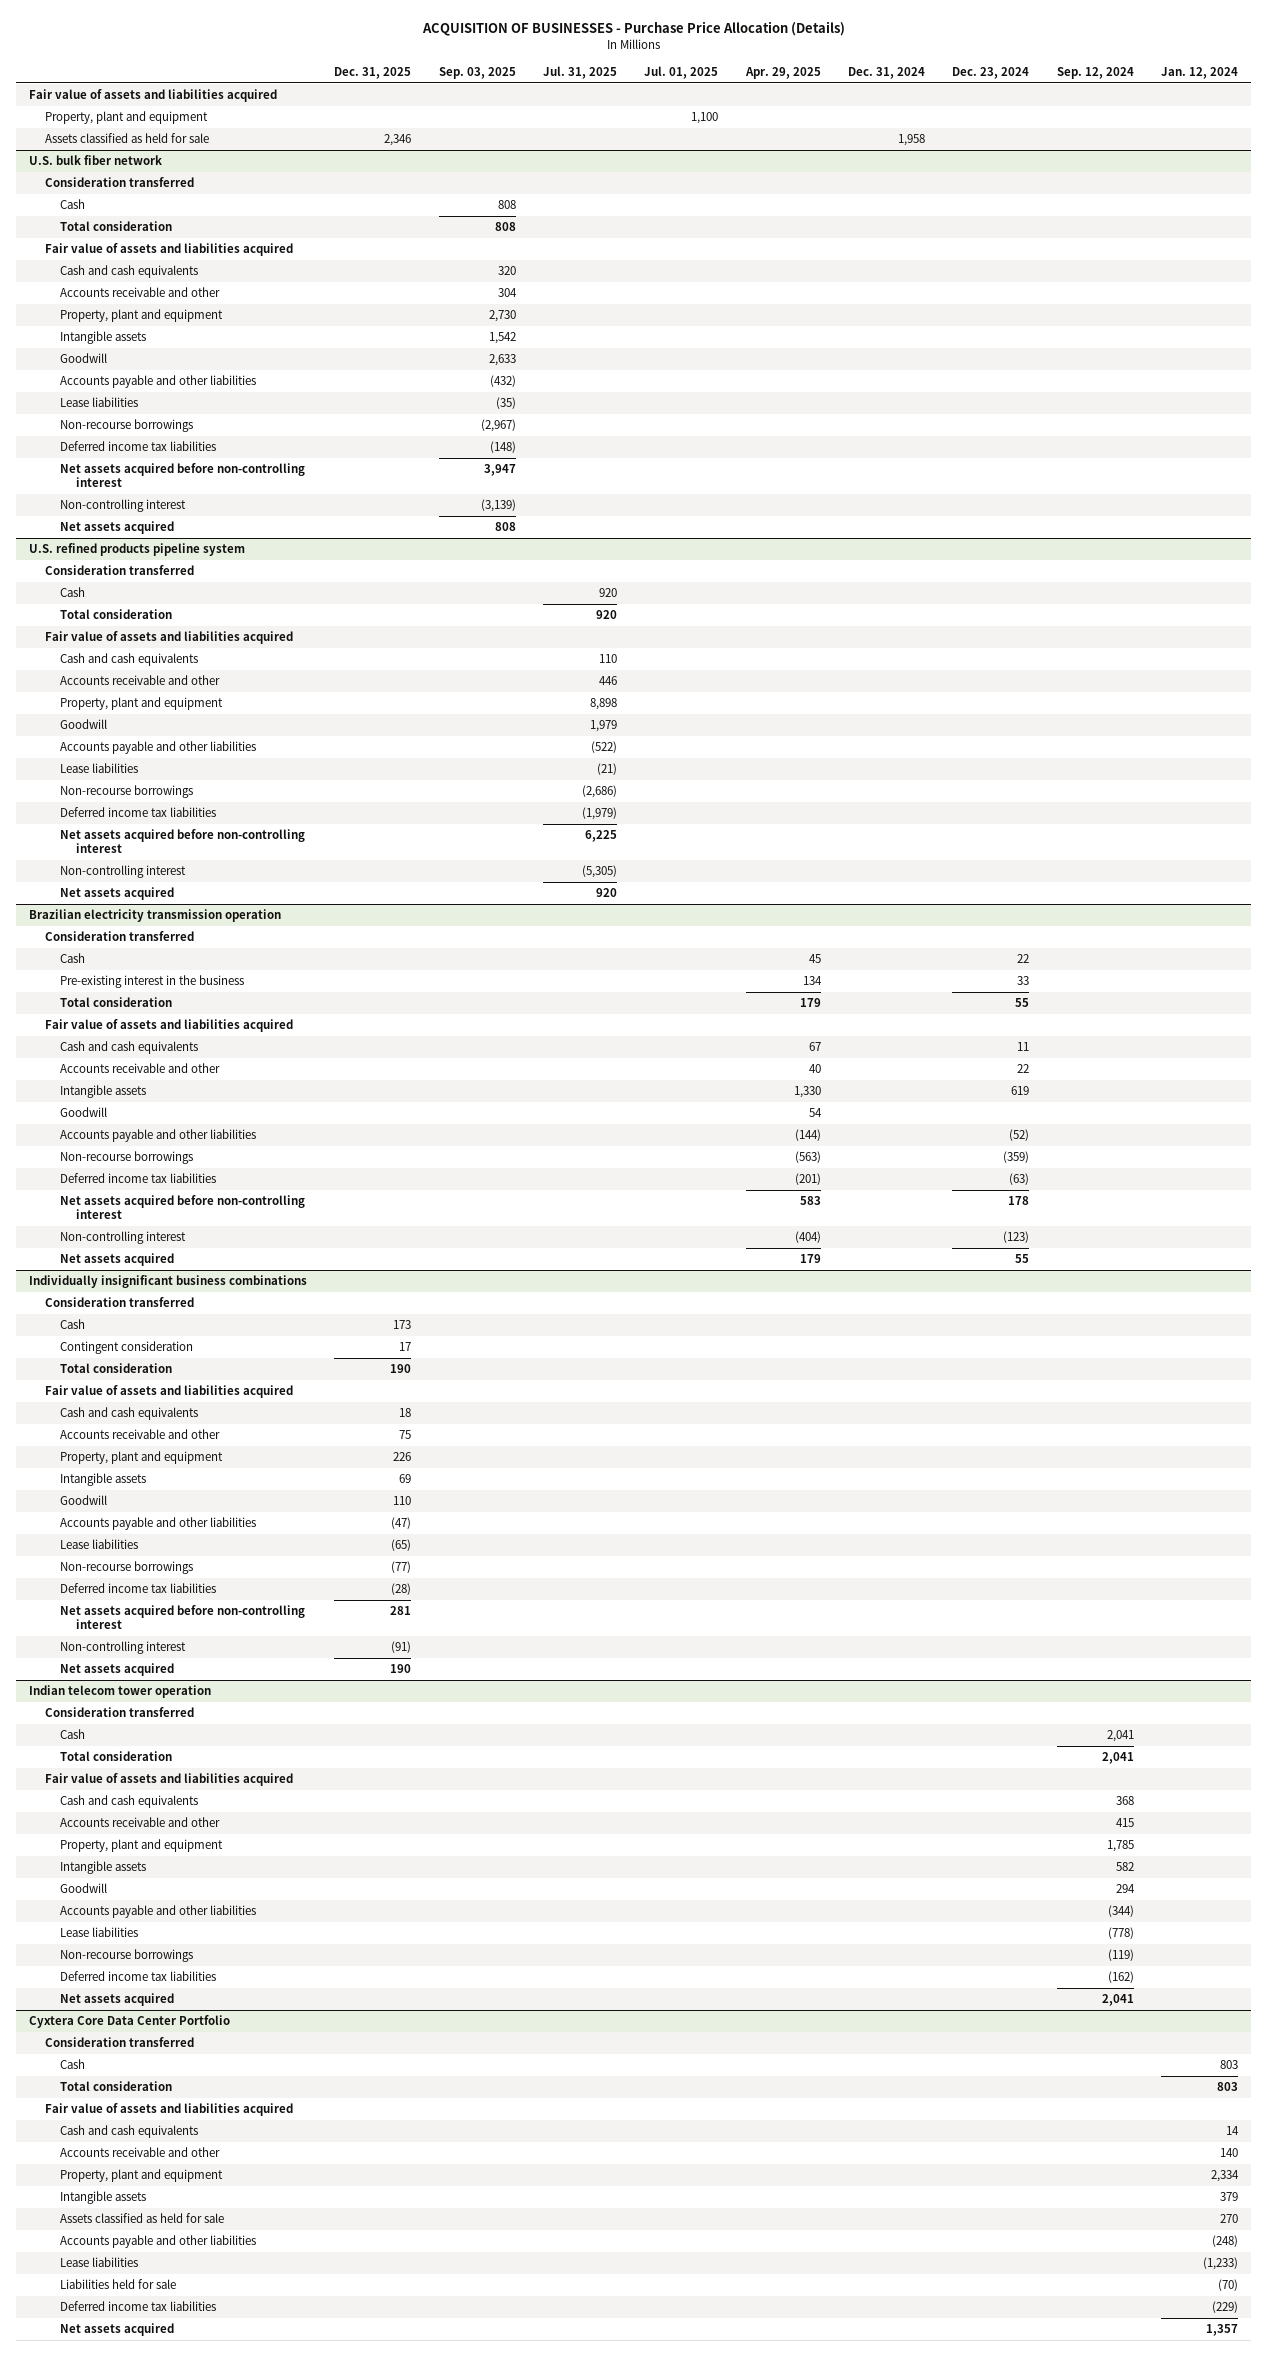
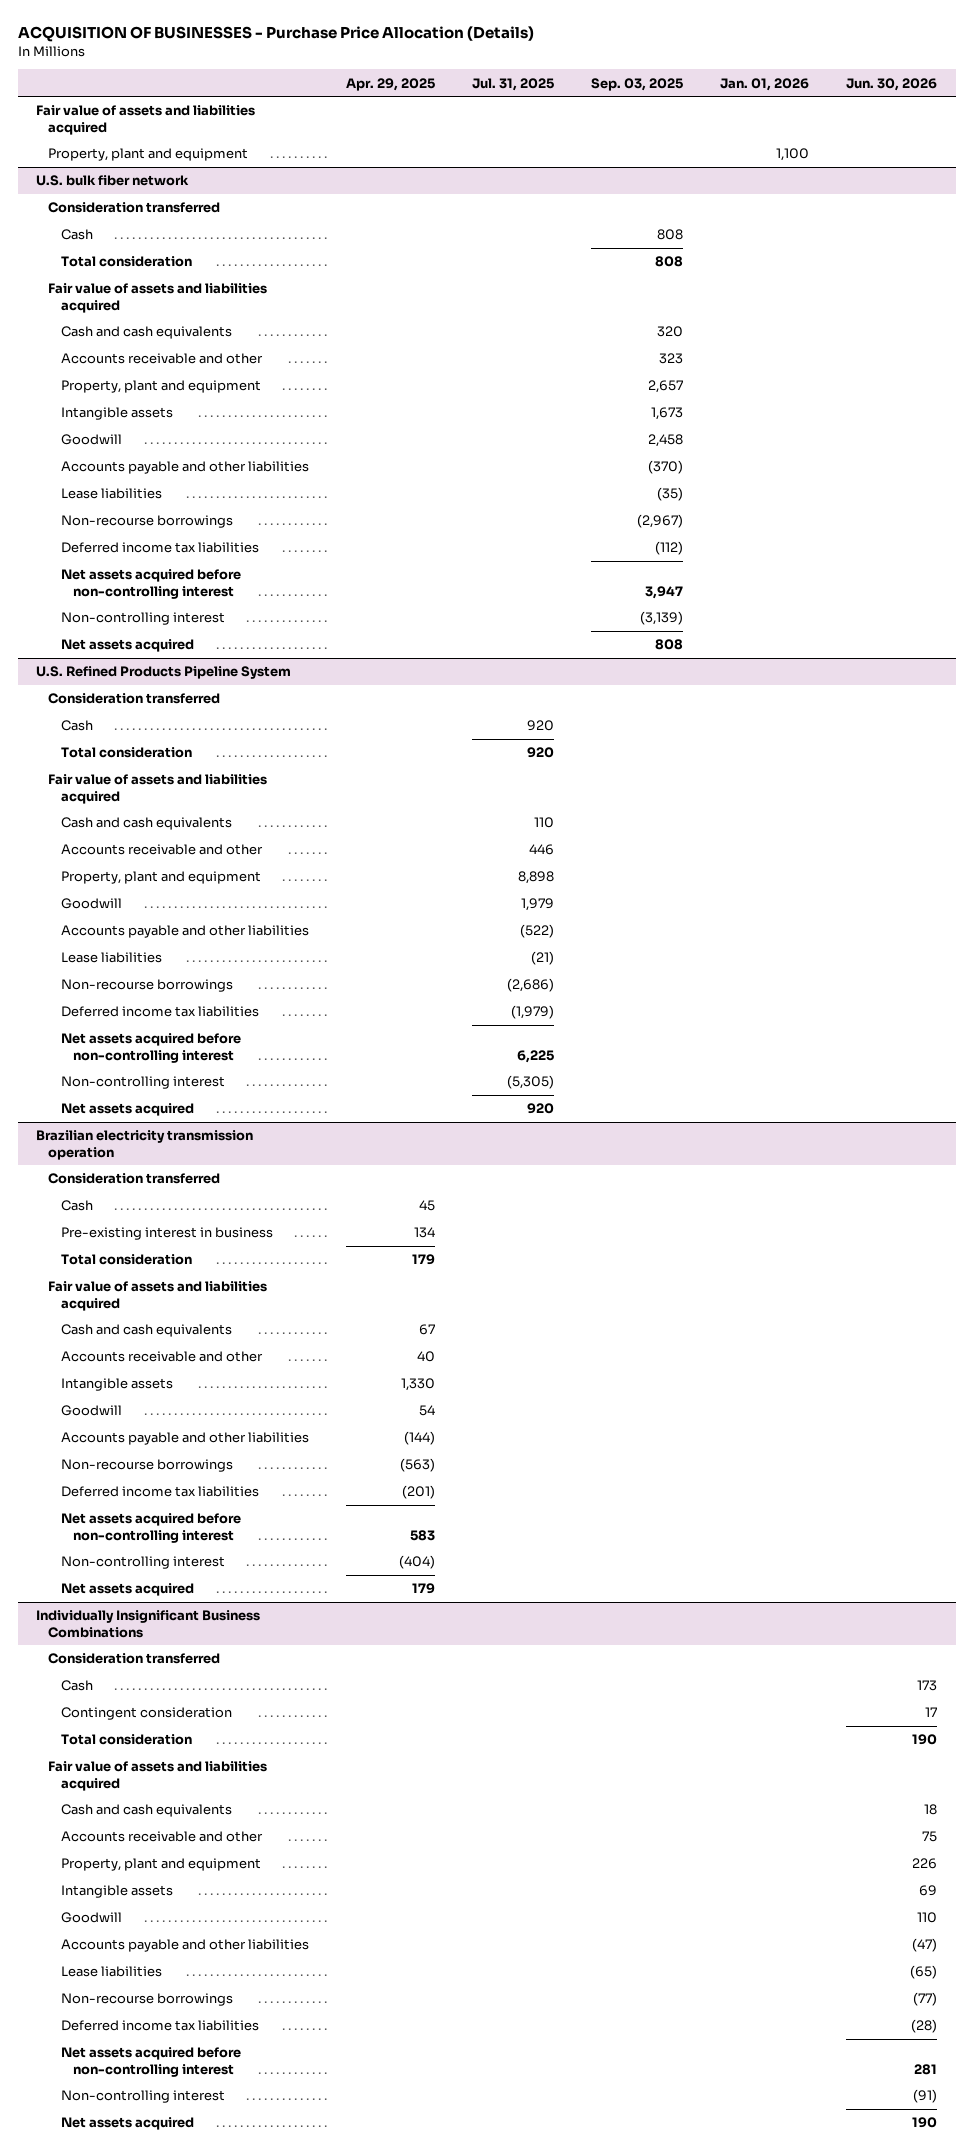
- | Dec. 31, 2025 | Sep. 03, 2025 | Jul. 31, 2025 | Jul. 01, 2025 | Apr. 29, 2025 | Dec. 31, 2024 | Dec. 23, 2024 | Sep. 12, 2024 | Jan. 12, 2024
+ | Apr. 29, 2025 | Jul. 31, 2025 | Sep. 03, 2025 | Jan. 01, 2026 | Jun. 30, 2026
- Assets classified as held for sale | 2,346 | | | | | 1,958 | | |
@ U.S. bulk fiber network
- Accounts receivable and other | | 304 | | | | | | |
- Property, plant and equipment | | 2,730 | | | | | | |
- Intangible assets | | 1,542 | | | | | | |
- Goodwill | | 2,633 | | | | | | |
- Accounts payable and other liabilities | | (432) | | | | | | |
+ Accounts receivable and other | | | 323 | |
+ Property, plant and equipment | | | 2,657 | |
+ Intangible assets | | | 1,673 | |
+ Goodwill | | | 2,458 | |
+ Accounts payable and other liabilities | | | (370) | |
- Deferred income tax liabilities | | (148) | | | | | | |
+ Deferred income tax liabilities | | | (112) | |
- U.S. refined products pipeline system
+ U.S. Refined Products Pipeline System
@ Brazilian electricity transmission operation
- Pre-existing interest in the business | | | | | 134 | | 33 | |
+ Pre-existing interest in business | 134 | | | |
- Individually insignificant business combinations
+ Individually Insignificant Business Combinations
- Indian telecom tower operation
- Consideration transferred
- Cash | | | | | | | | 2,041 |
- Total consideration | | | | | | | | 2,041 |
- Fair value of assets and liabilities acquired
- Cash and cash equivalents | | | | | | | | 368 |
- Accounts receivable and other | | | | | | | | 415 |
- Property, plant and equipment | | | | | | | | 1,785 |
- Intangible assets | | | | | | | | 582 |
- Goodwill | | | | | | | | 294 |
- Accounts payable and other liabilities | | | | | | | | (344) |
- Lease liabilities | | | | | | | | (778) |
- Non-recourse borrowings | | | | | | | | (119) |
- Deferred income tax liabilities | | | | | | | | (162) |
- Net assets acquired | | | | | | | | 2,041 |
- Cyxtera Core Data Center Portfolio
- Consideration transferred
- Cash | | | | | | | | | 803
- Total consideration | | | | | | | | | 803
- Fair value of assets and liabilities acquired
- Cash and cash equivalents | | | | | | | | | 14
- Accounts receivable and other | | | | | | | | | 140
- Property, plant and equipment | | | | | | | | | 2,334
- Intangible assets | | | | | | | | | 379
- Assets classified as held for sale | | | | | | | | | 270
- Accounts payable and other liabilities | | | | | | | | | (248)
- Lease liabilities | | | | | | | | | (1,233)
- Liabilities held for sale | | | | | | | | | (70)
- Deferred income tax liabilities | | | | | | | | | (229)
- Net assets acquired | | | | | | | | | 1,357

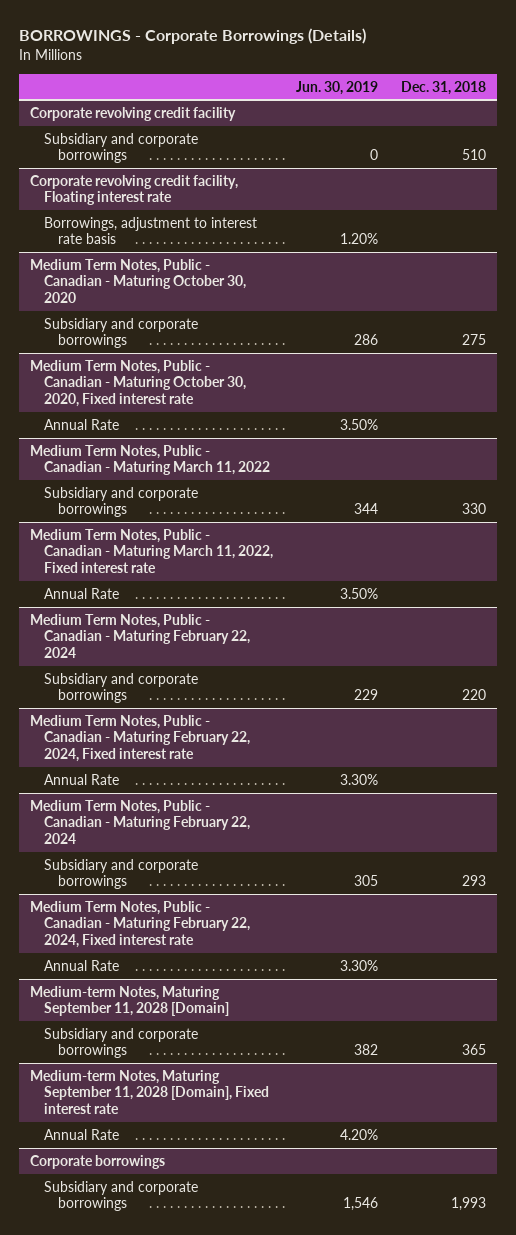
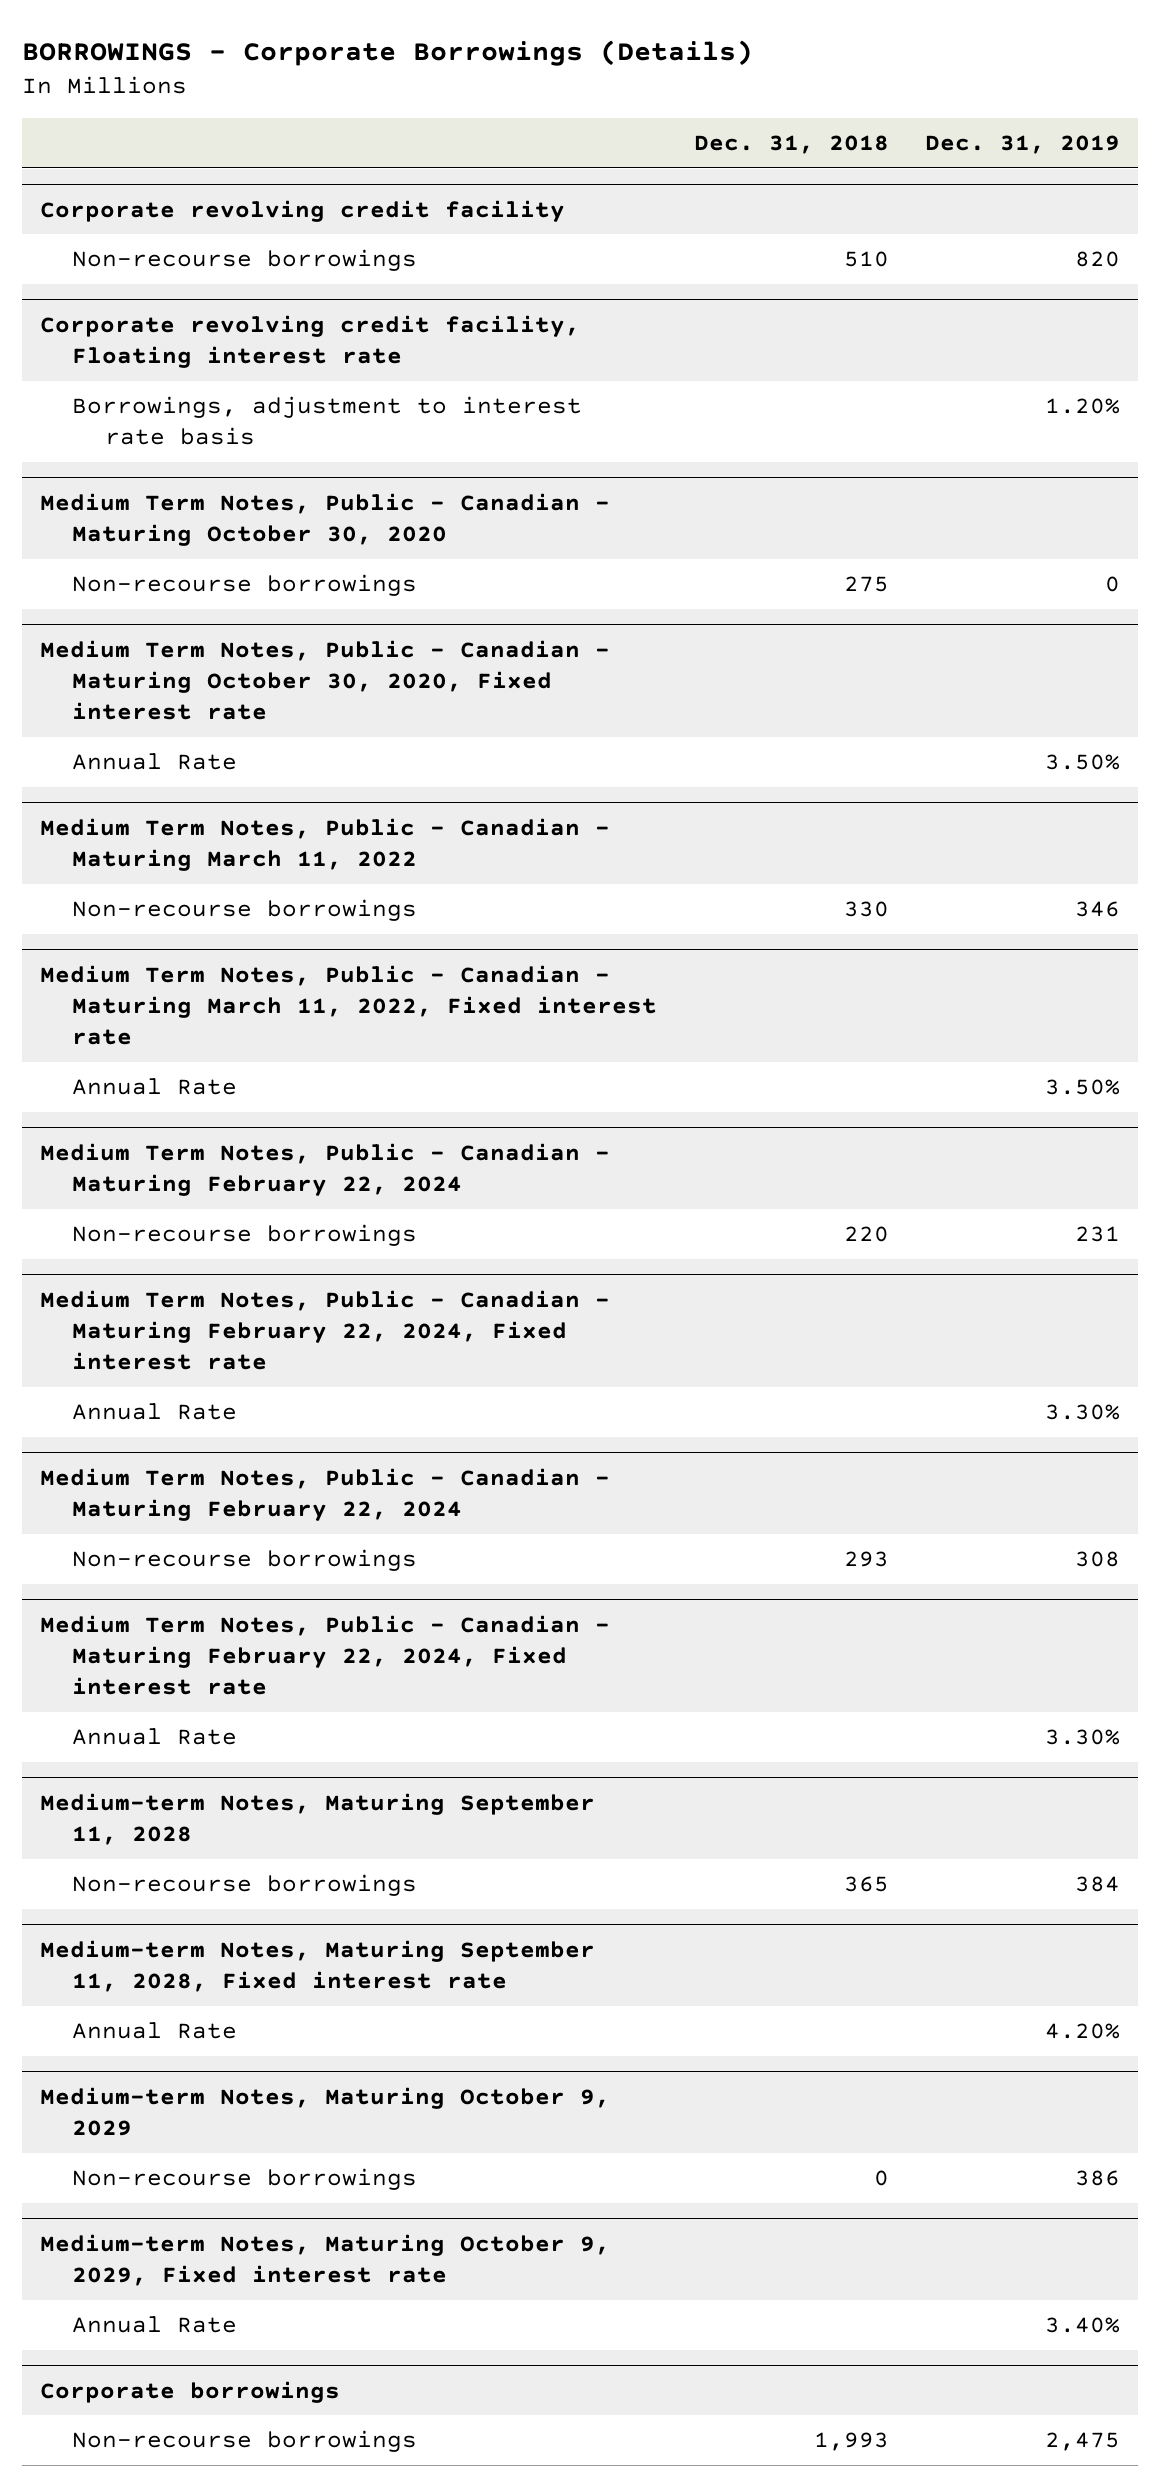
- | Jun. 30, 2019 | Dec. 31, 2018
+ | Dec. 31, 2018 | Dec. 31, 2019
@ Corporate revolving credit facility
- Subsidiary and corporate borrowings | 0 | 510
+ Non-recourse borrowings | 510 | 820
@ Medium Term Notes, Public - Canadian - Maturing October 30, 2020
- Subsidiary and corporate borrowings | 286 | 275
+ Non-recourse borrowings | 275 | 0
@ Medium Term Notes, Public - Canadian - Maturing March 11, 2022
- Subsidiary and corporate borrowings | 344 | 330
+ Non-recourse borrowings | 330 | 346
@ Medium Term Notes, Public - Canadian - Maturing February 22, 2024
- Subsidiary and corporate borrowings | 229 | 220
+ Non-recourse borrowings | 220 | 231
- Subsidiary and corporate borrowings | 305 | 293
+ Non-recourse borrowings | 293 | 308
- Medium-term Notes, Maturing September 11, 2028 [Domain]
- Subsidiary and corporate borrowings | 382 | 365
- Medium-term Notes, Maturing September 11, 2028 [Domain], Fixed interest rate
+ Medium-term Notes, Maturing September 11, 2028
+ Non-recourse borrowings | 365 | 384
+ Medium-term Notes, Maturing September 11, 2028, Fixed interest rate
+ Medium-term Notes, Maturing October 9, 2029
+ Non-recourse borrowings | 0 | 386
+ Medium-term Notes, Maturing October 9, 2029, Fixed interest rate
+ Annual Rate | | 3.40%
@ Corporate borrowings
- Subsidiary and corporate borrowings | 1,546 | 1,993
+ Non-recourse borrowings | 1,993 | 2,475

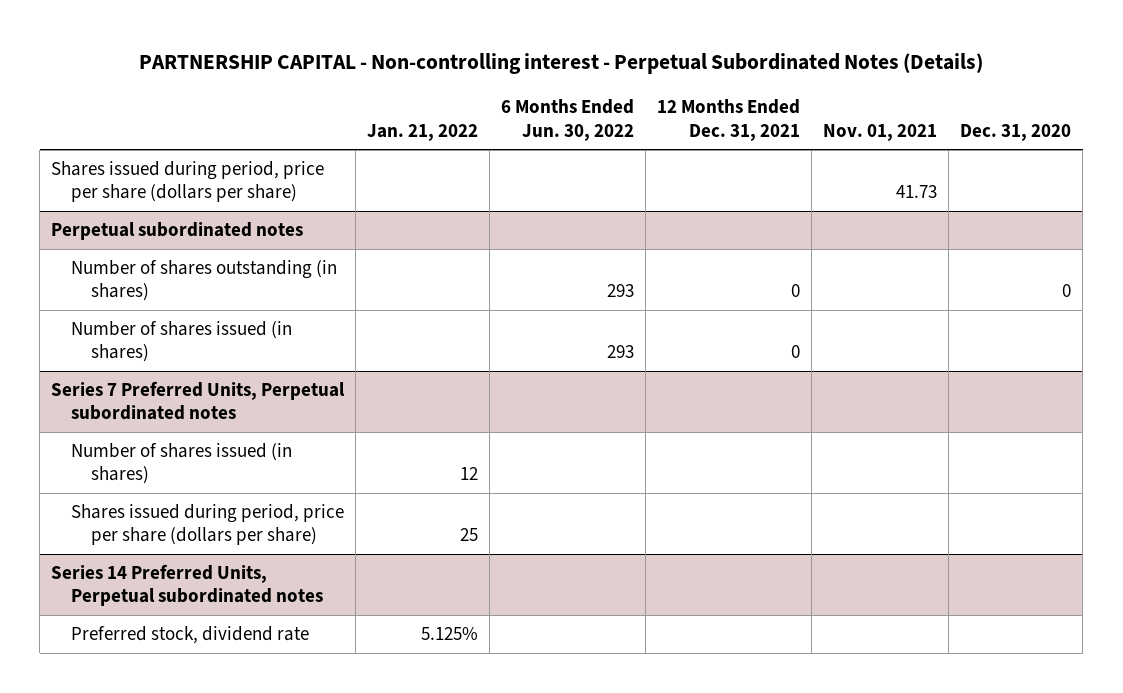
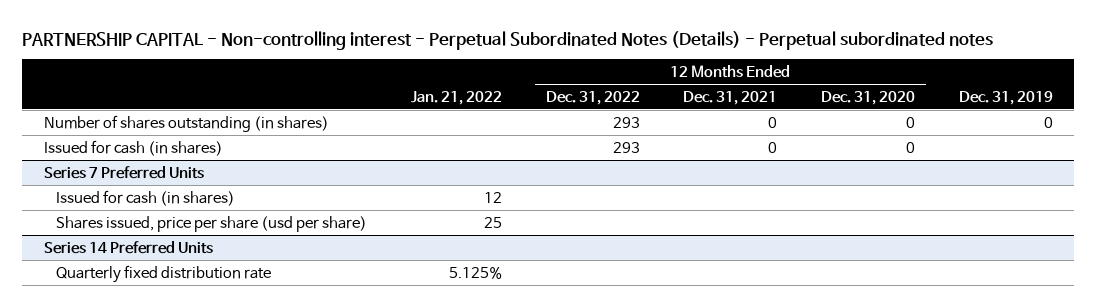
- PARTNERSHIP CAPITAL - Non-controlling interest - Perpetual Subordinated Notes (Details)
+ PARTNERSHIP CAPITAL - Non-controlling interest - Perpetual Subordinated Notes (Details) - Perpetual subordinated notes
- | Jan. 21, 2022 | 6 Months Ended Jun. 30, 2022 | 12 Months Ended Dec. 31, 2021 | Nov. 01, 2021 | Dec. 31, 2020
+ | Jan. 21, 2022 | 12 Months Ended Dec. 31, 2022 | 12 Months Ended Dec. 31, 2021 | 12 Months Ended Dec. 31, 2020 | Dec. 31, 2019
- Shares issued during period, price per share (dollars per share) | | | | 41.73 |
- Perpetual subordinated notes
- Number of shares outstanding (in shares) | | 293 | 0 | | 0
- Number of shares issued (in shares) | | 293 | 0 | |
- Series 7 Preferred Units, Perpetual subordinated notes
- Number of shares issued (in shares) | 12 | | | |
- Shares issued during period, price per share (dollars per share) | 25 | | | |
- Series 14 Preferred Units, Perpetual subordinated notes
- Preferred stock, dividend rate | 5.125% | | | |
+ Number of shares outstanding (in shares) | | 293 | 0 | 0 | 0
+ Issued for cash (in shares) | | 293 | 0 | 0 |
+ Series 7 Preferred Units
+ Issued for cash (in shares) | 12 | | | |
+ Shares issued, price per share (usd per share) | 25 | | | |
+ Series 14 Preferred Units
+ Quarterly fixed distribution rate | 5.125% | | | |

